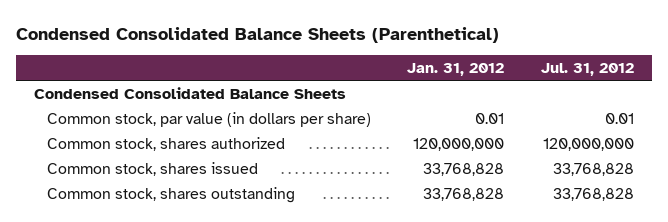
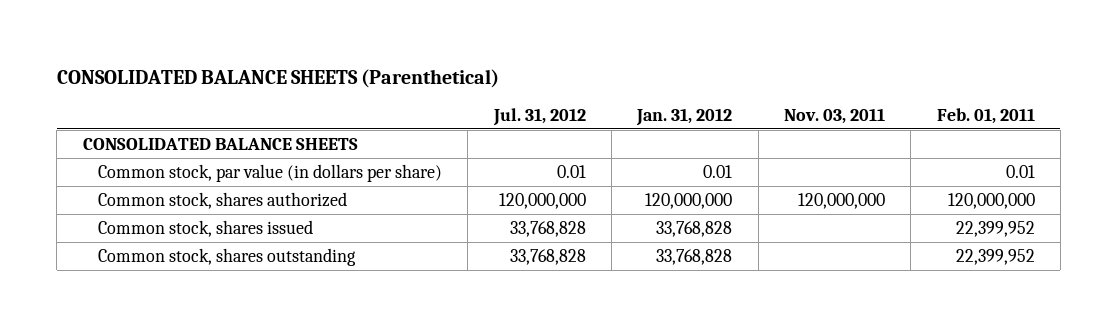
- Condensed Consolidated Balance Sheets (Parenthetical)
+ CONSOLIDATED BALANCE SHEETS (Parenthetical)
- | Jan. 31, 2012 | Jul. 31, 2012
+ | Jul. 31, 2012 | Jan. 31, 2012 | Nov. 03, 2011 | Feb. 01, 2011
- Condensed Consolidated Balance Sheets
+ CONSOLIDATED BALANCE SHEETS

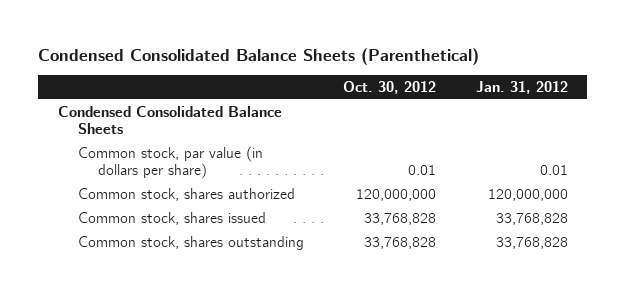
- CONSOLIDATED BALANCE SHEETS (Parenthetical)
+ Condensed Consolidated Balance Sheets (Parenthetical)
- | Jul. 31, 2012 | Jan. 31, 2012 | Nov. 03, 2011 | Feb. 01, 2011
+ | Oct. 30, 2012 | Jan. 31, 2012
- CONSOLIDATED BALANCE SHEETS
+ Condensed Consolidated Balance Sheets

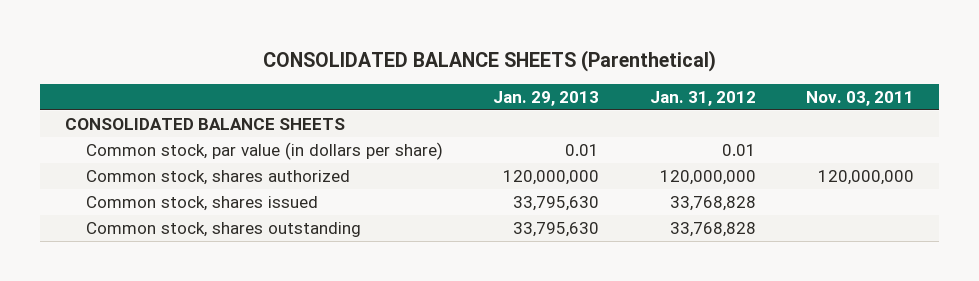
- Condensed Consolidated Balance Sheets (Parenthetical)
+ CONSOLIDATED BALANCE SHEETS (Parenthetical)
- | Oct. 30, 2012 | Jan. 31, 2012
+ | Jan. 29, 2013 | Jan. 31, 2012 | Nov. 03, 2011
- Condensed Consolidated Balance Sheets
+ CONSOLIDATED BALANCE SHEETS

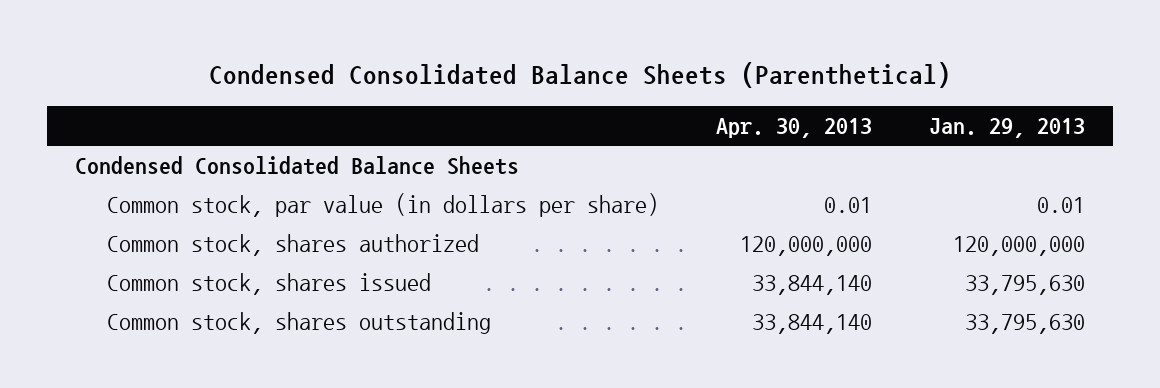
- CONSOLIDATED BALANCE SHEETS (Parenthetical)
+ Condensed Consolidated Balance Sheets (Parenthetical)
- | Jan. 29, 2013 | Jan. 31, 2012 | Nov. 03, 2011
+ | Apr. 30, 2013 | Jan. 29, 2013
- CONSOLIDATED BALANCE SHEETS
+ Condensed Consolidated Balance Sheets

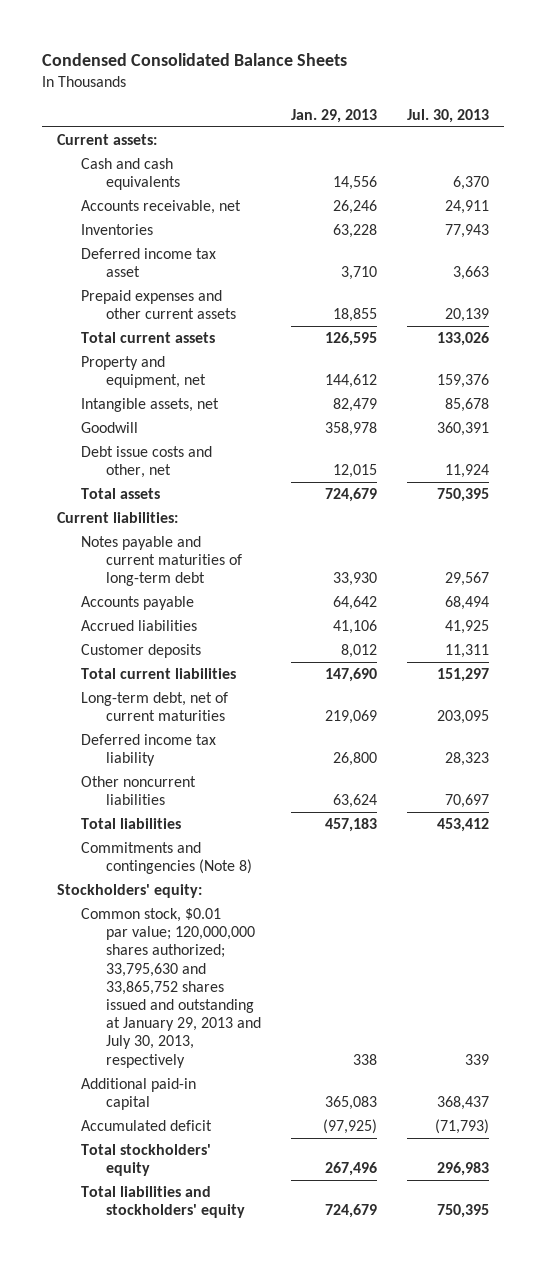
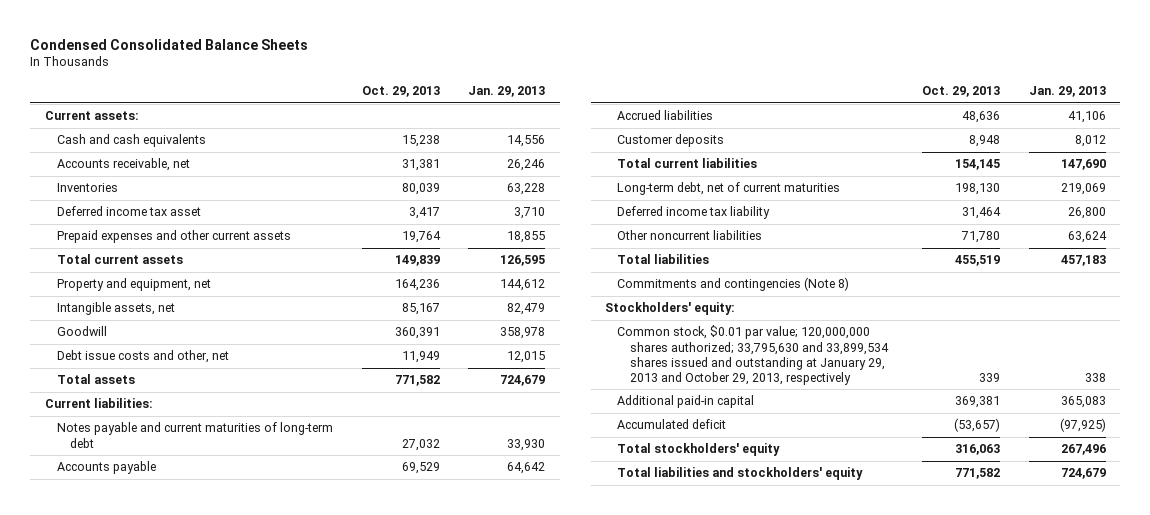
- | Jan. 29, 2013 | Jul. 30, 2013
+ | Oct. 29, 2013 | Jan. 29, 2013
- Common stock, $0.01 par value; 120,000,000 shares authorized; 33,795,630 and 33,865,752 shares issued and outstanding at January 29, 2013 and July 30, 2013, respectively | 338 | 339
+ Common stock, $0.01 par value; 120,000,000 shares authorized; 33,795,630 and 33,899,534 shares issued and outstanding at January 29, 2013 and October 29, 2013, respectively | 339 | 338

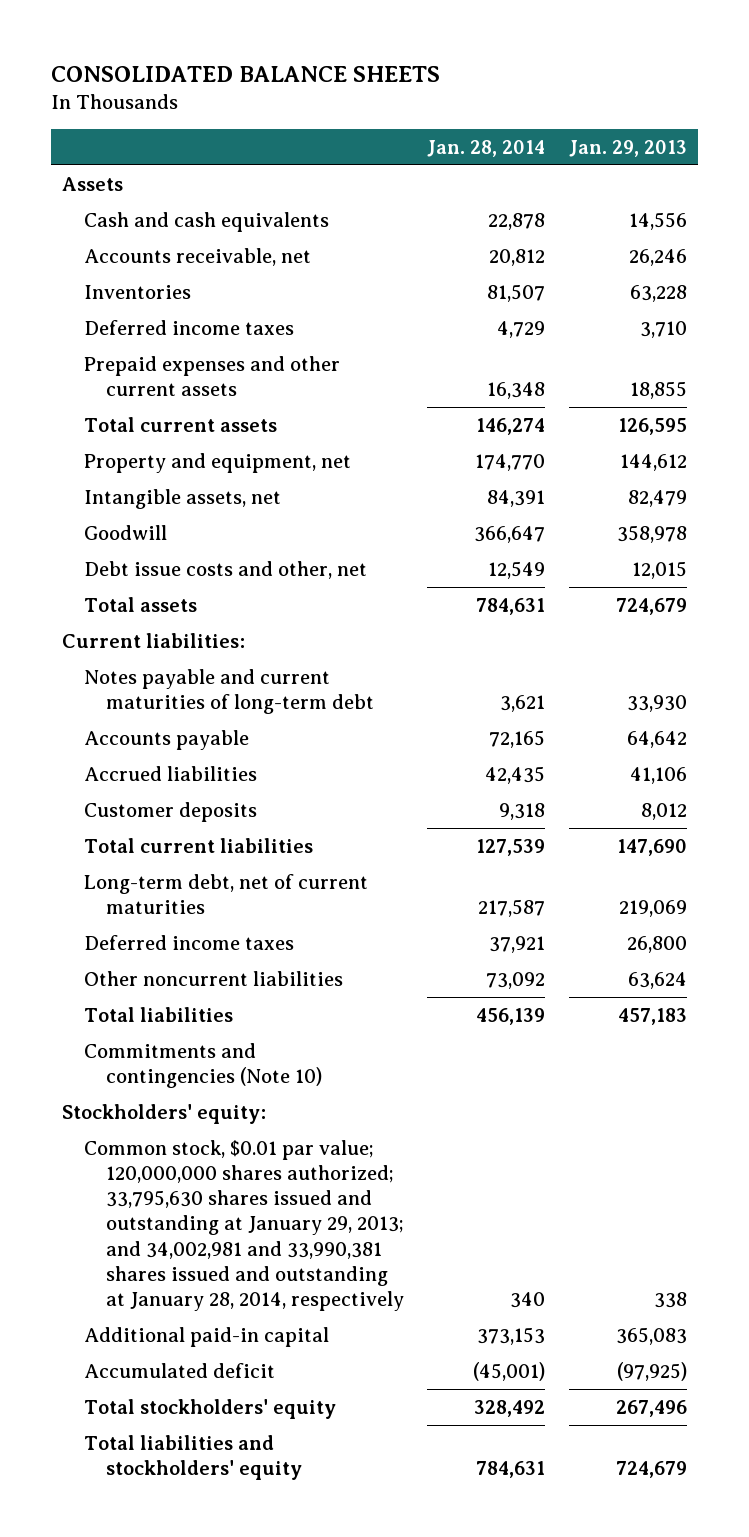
- Condensed Consolidated Balance Sheets
+ CONSOLIDATED BALANCE SHEETS
- | Oct. 29, 2013 | Jan. 29, 2013
+ | Jan. 28, 2014 | Jan. 29, 2013
- Current assets:
+ Assets
- Deferred income tax asset | 3,417 | 3,710
+ Deferred income taxes | 4,729 | 3,710
- Deferred income tax liability | 31,464 | 26,800
+ Deferred income taxes | 37,921 | 26,800
- Commitments and contingencies (Note 8)
+ Commitments and contingencies (Note 10)
- Common stock, $0.01 par value; 120,000,000 shares authorized; 33,795,630 and 33,899,534 shares issued and outstanding at January 29, 2013 and October 29, 2013, respectively | 339 | 338
+ Common stock, $0.01 par value; 120,000,000 shares authorized; 33,795,630 shares issued and outstanding at January 29, 2013; and 34,002,981 and 33,990,381 shares issued and outstanding at January 28, 2014, respectively | 340 | 338

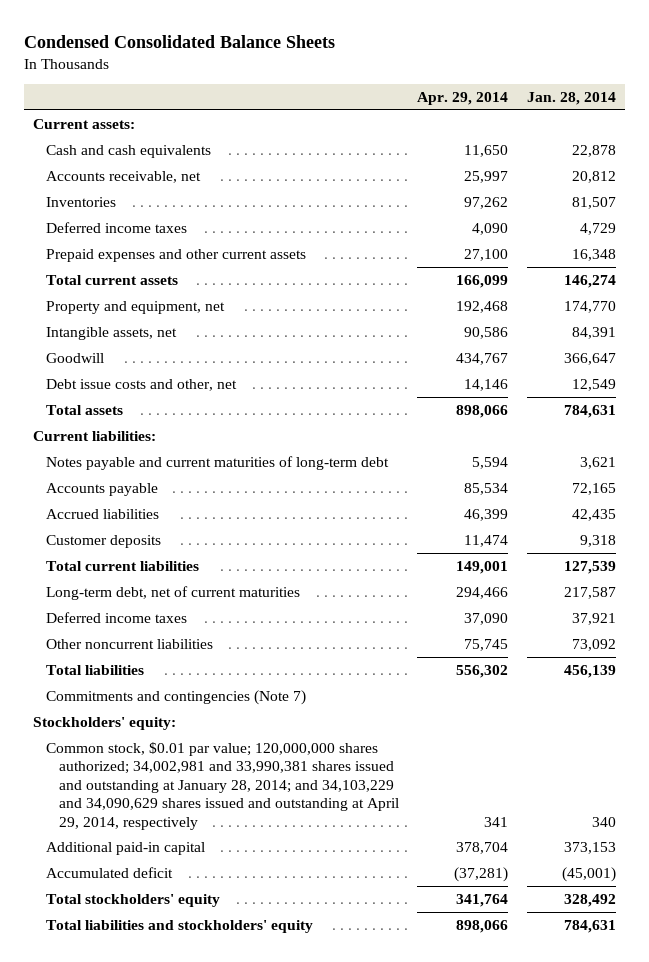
- CONSOLIDATED BALANCE SHEETS
+ Condensed Consolidated Balance Sheets
- | Jan. 28, 2014 | Jan. 29, 2013
+ | Apr. 29, 2014 | Jan. 28, 2014
- Assets
+ Current assets:
- Commitments and contingencies (Note 10)
+ Commitments and contingencies (Note 7)
- Common stock, $0.01 par value; 120,000,000 shares authorized; 33,795,630 shares issued and outstanding at January 29, 2013; and 34,002,981 and 33,990,381 shares issued and outstanding at January 28, 2014, respectively | 340 | 338
+ Common stock, $0.01 par value; 120,000,000 shares authorized; 34,002,981 and 33,990,381 shares issued and outstanding at January 28, 2014; and 34,103,229 and 34,090,629 shares issued and outstanding at April 29, 2014, respectively | 341 | 340

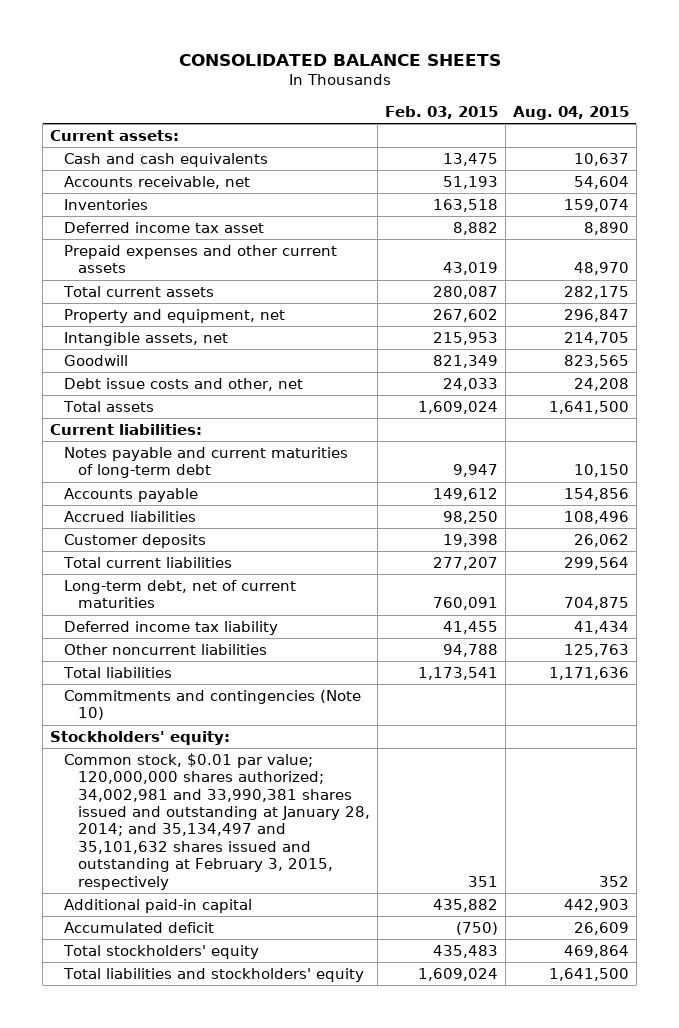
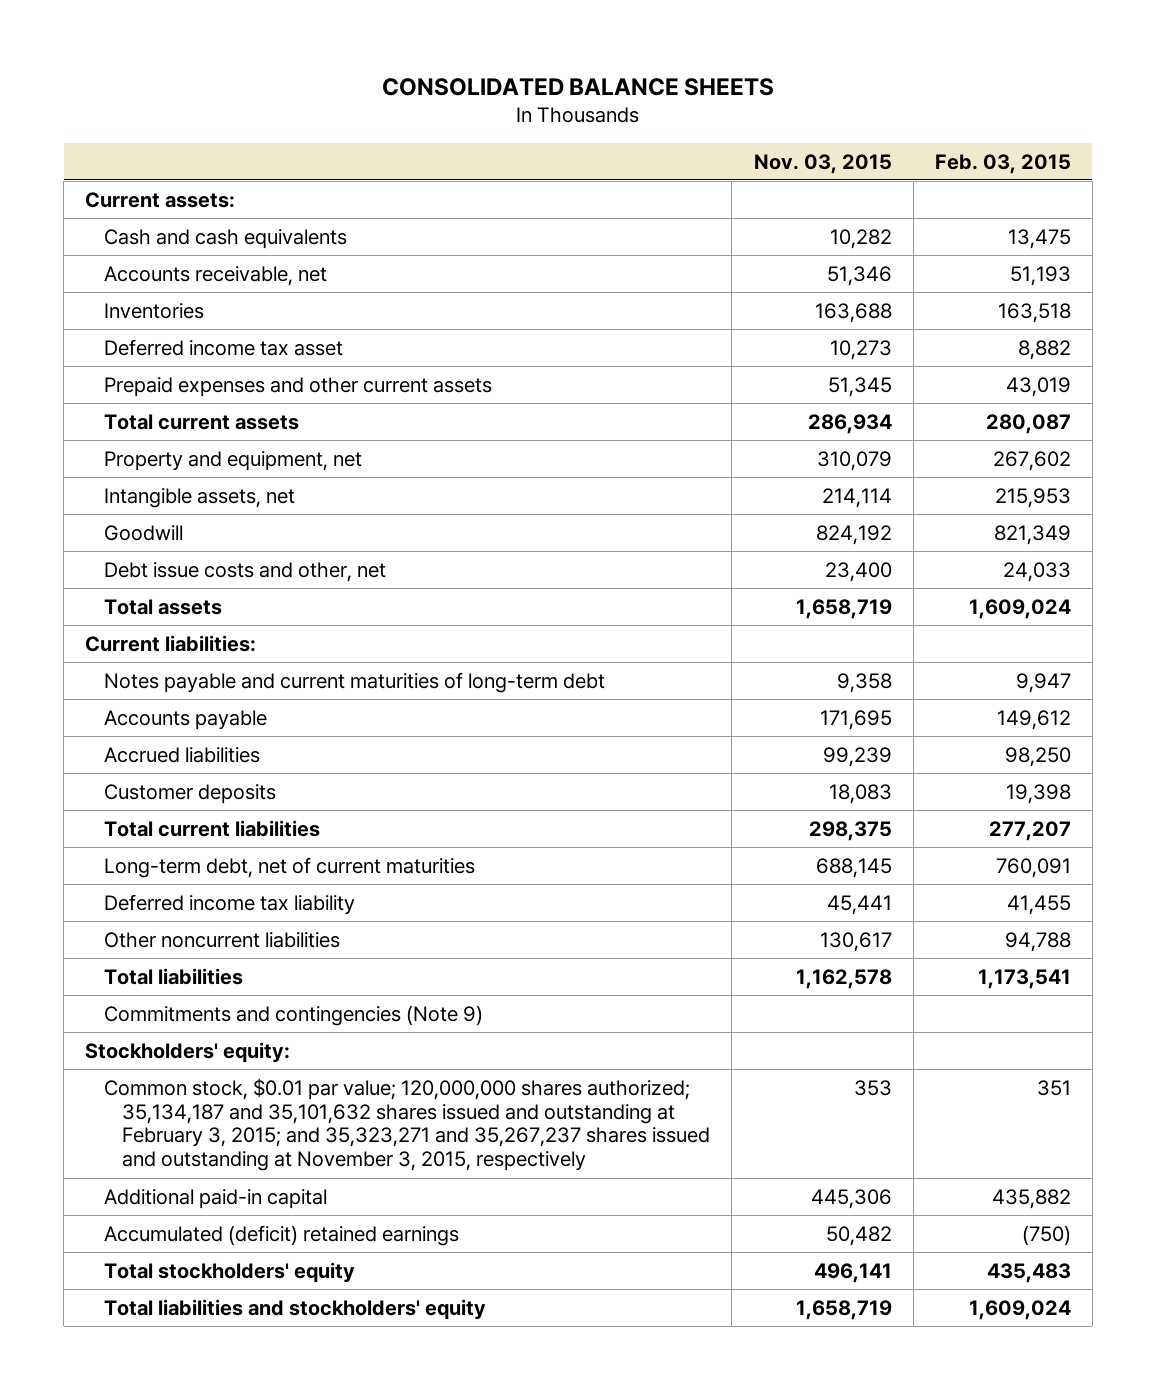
- | Feb. 03, 2015 | Aug. 04, 2015
+ | Nov. 03, 2015 | Feb. 03, 2015
- Commitments and contingencies (Note 10)
+ Commitments and contingencies (Note 9)
- Common stock, $0.01 par value; 120,000,000 shares authorized; 34,002,981 and 33,990,381 shares issued and outstanding at January 28, 2014; and 35,134,497 and 35,101,632 shares issued and outstanding at February 3, 2015, respectively | 351 | 352
+ Common stock, $0.01 par value; 120,000,000 shares authorized; 35,134,187 and 35,101,632 shares issued and outstanding at February 3, 2015; and 35,323,271 and 35,267,237 shares issued and outstanding at November 3, 2015, respectively | 353 | 351
- Accumulated deficit | (750) | 26,609
+ Accumulated (deficit) retained earnings | 50,482 | (750)

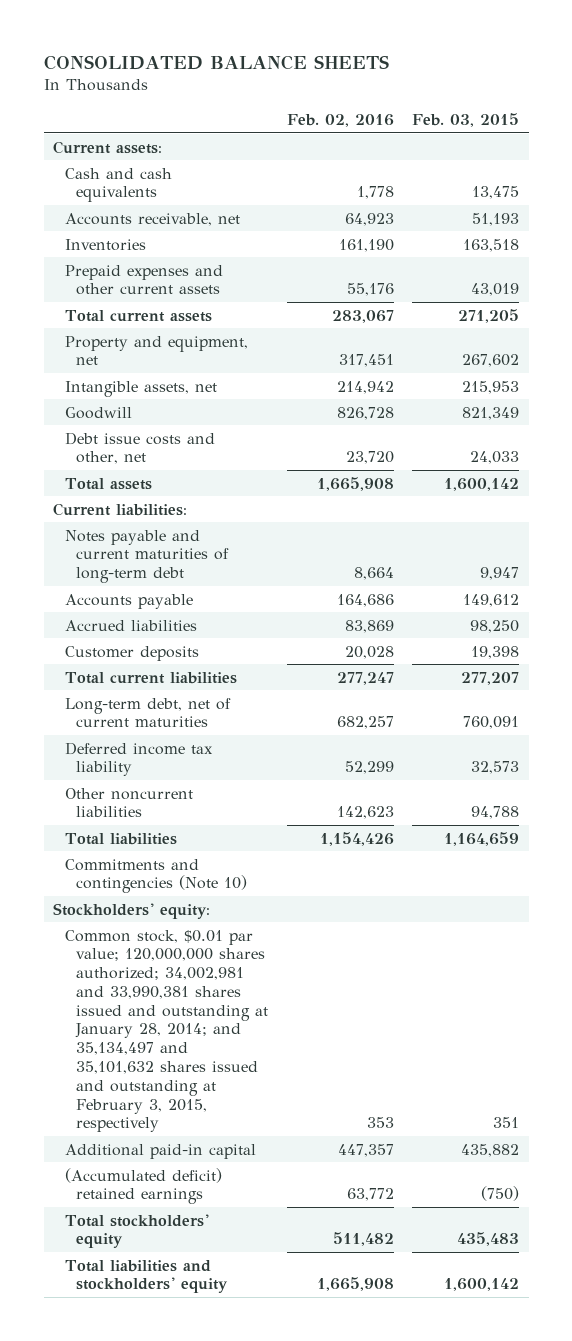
- | Nov. 03, 2015 | Feb. 03, 2015
+ | Feb. 02, 2016 | Feb. 03, 2015
- Deferred income tax asset | 10,273 | 8,882
- Total current assets | 286,934 | 280,087
+ Total current assets | 283,067 | 271,205
- Total assets | 1,658,719 | 1,609,024
+ Total assets | 1,665,908 | 1,600,142
- Deferred income tax liability | 45,441 | 41,455
+ Deferred income tax liability | 52,299 | 32,573
- Total liabilities | 1,162,578 | 1,173,541
- Commitments and contingencies (Note 9)
+ Total liabilities | 1,154,426 | 1,164,659
+ Commitments and contingencies (Note 10)
- Common stock, $0.01 par value; 120,000,000 shares authorized; 35,134,187 and 35,101,632 shares issued and outstanding at February 3, 2015; and 35,323,271 and 35,267,237 shares issued and outstanding at November 3, 2015, respectively | 353 | 351
+ Common stock, $0.01 par value; 120,000,000 shares authorized; 34,002,981 and 33,990,381 shares issued and outstanding at January 28, 2014; and 35,134,497 and 35,101,632 shares issued and outstanding at February 3, 2015, respectively | 353 | 351
- Accumulated (deficit) retained earnings | 50,482 | (750)
+ (Accumulated deficit) retained earnings | 63,772 | (750)
- Total liabilities and stockholders' equity | 1,658,719 | 1,609,024
+ Total liabilities and stockholders' equity | 1,665,908 | 1,600,142

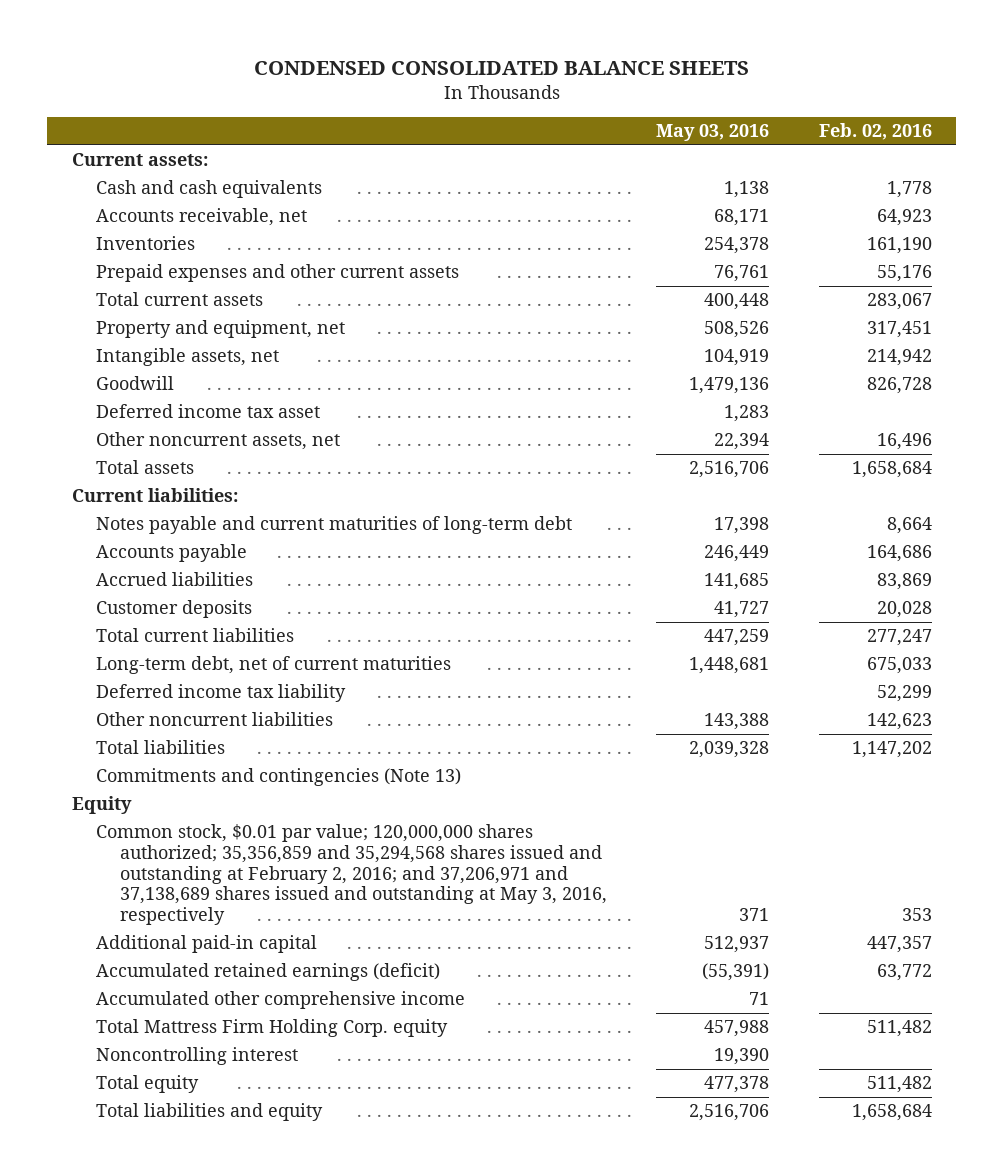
- CONSOLIDATED BALANCE SHEETS
+ CONDENSED CONSOLIDATED BALANCE SHEETS
- | Feb. 02, 2016 | Feb. 03, 2015
+ | May 03, 2016 | Feb. 02, 2016
- Debt issue costs and other, net | 23,720 | 24,033
- Total assets | 1,665,908 | 1,600,142
+ Deferred income tax asset | 1,283 |
+ Other noncurrent assets, net | 22,394 | 16,496
+ Total assets | 2,516,706 | 1,658,684
- Long-term debt, net of current maturities | 682,257 | 760,091
+ Long-term debt, net of current maturities | 1,448,681 | 675,033
- Total liabilities | 1,154,426 | 1,164,659
- Commitments and contingencies (Note 10)
- Stockholders' equity:
- Common stock, $0.01 par value; 120,000,000 shares authorized; 34,002,981 and 33,990,381 shares issued and outstanding at January 28, 2014; and 35,134,497 and 35,101,632 shares issued and outstanding at February 3, 2015, respectively | 353 | 351
+ Total liabilities | 2,039,328 | 1,147,202
+ Commitments and contingencies (Note 13)
+ Equity
+ Common stock, $0.01 par value; 120,000,000 shares authorized; 35,356,859 and 35,294,568 shares issued and outstanding at February 2, 2016; and 37,206,971 and 37,138,689 shares issued and outstanding at May 3, 2016, respectively | 371 | 353
- (Accumulated deficit) retained earnings | 63,772 | (750)
- Total stockholders' equity | 511,482 | 435,483
- Total liabilities and stockholders' equity | 1,665,908 | 1,600,142
+ Accumulated retained earnings (deficit) | (55,391) | 63,772
+ Accumulated other comprehensive income | 71 |
+ Total Mattress Firm Holding Corp. equity | 457,988 | 511,482
+ Noncontrolling interest | 19,390 |
+ Total equity | 477,378 | 511,482
+ Total liabilities and equity | 2,516,706 | 1,658,684

